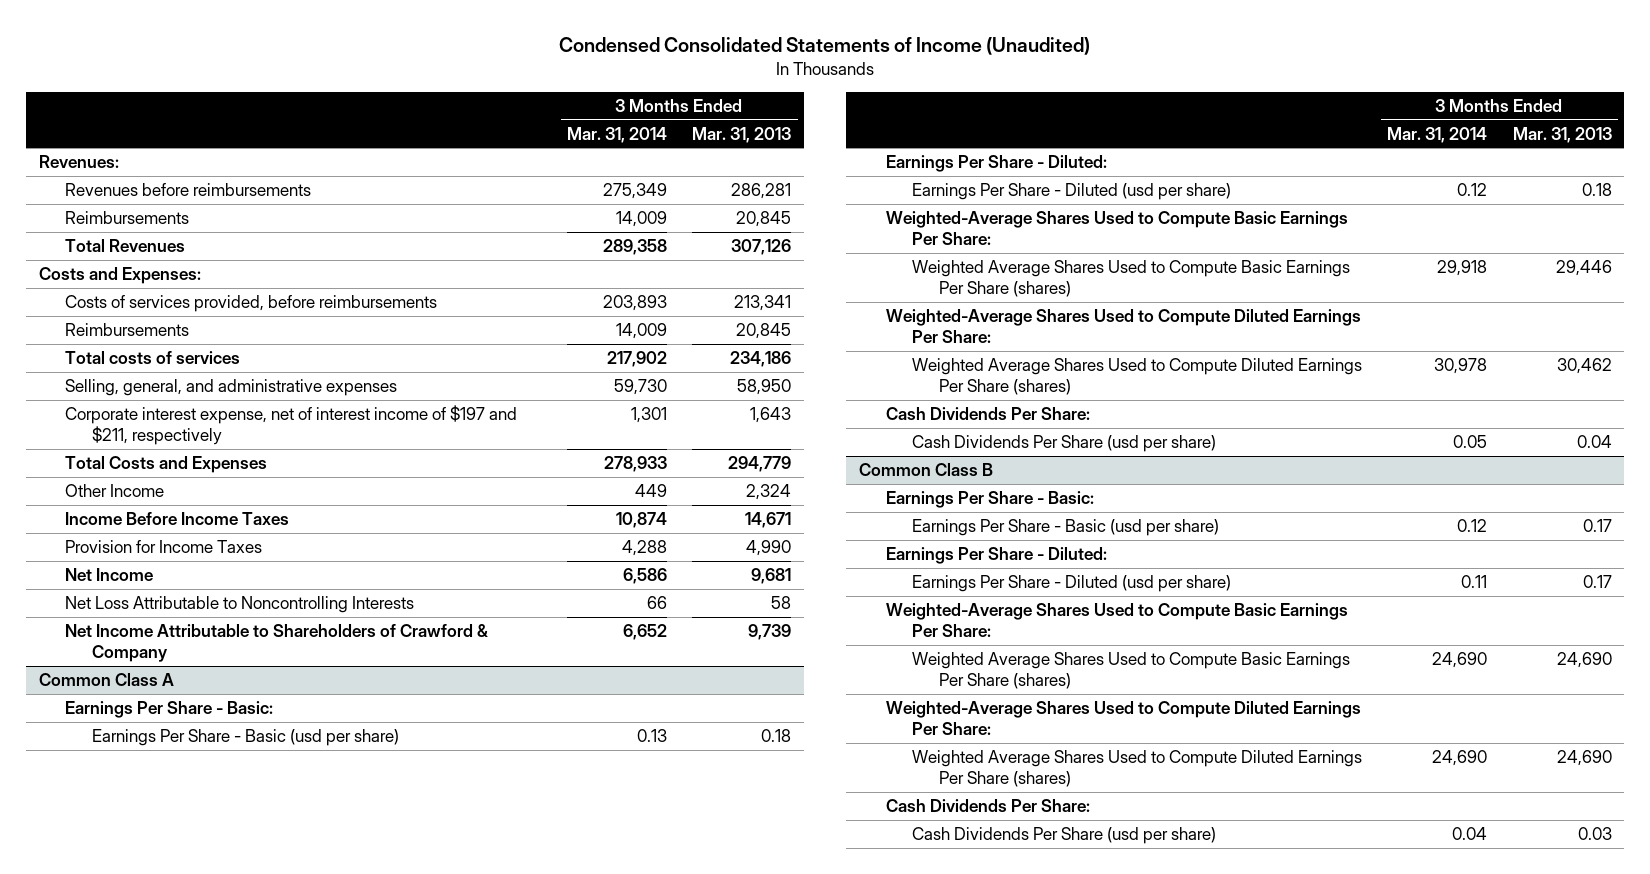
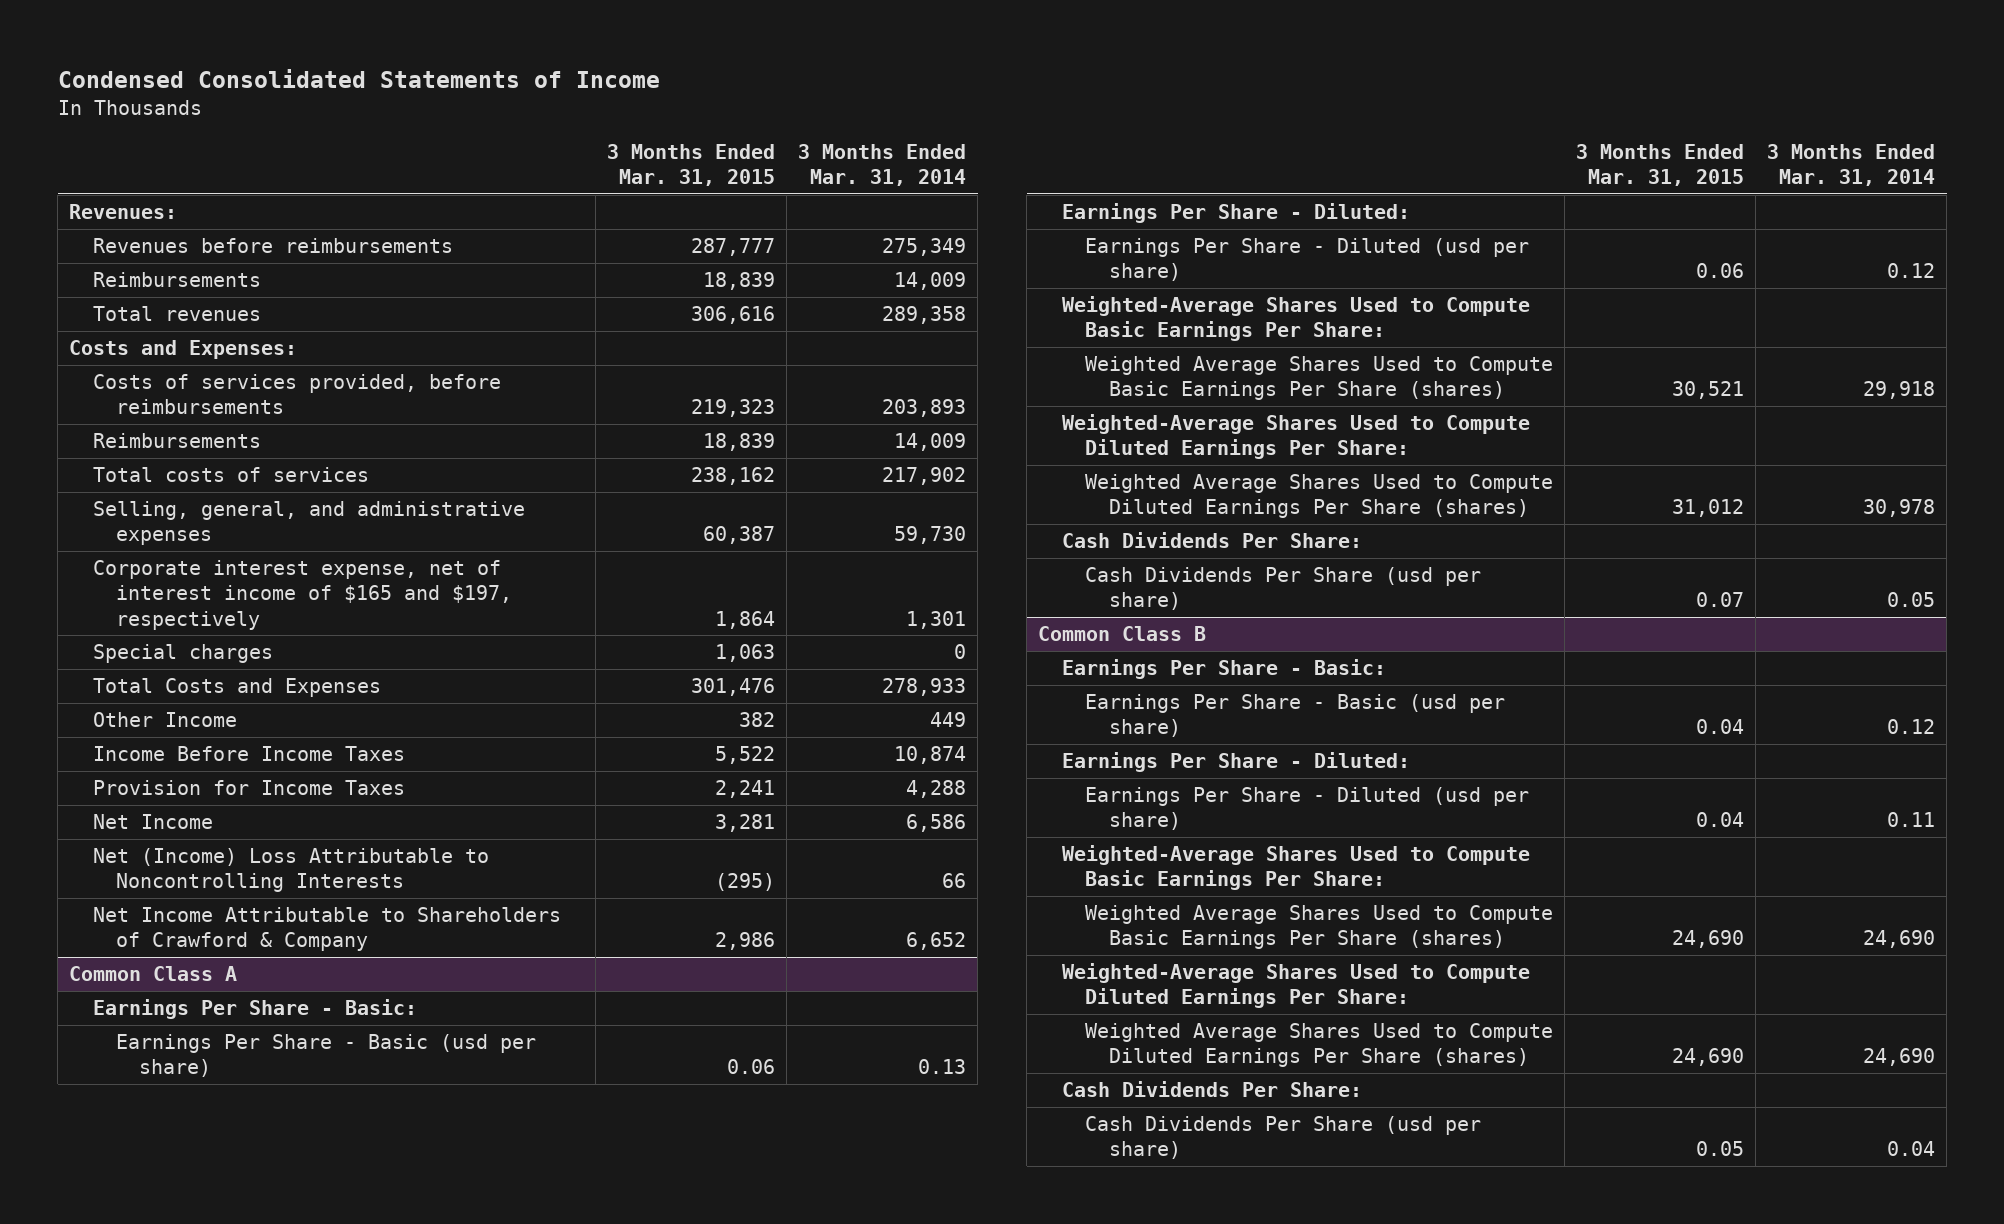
- Condensed Consolidated Statements of Income (Unaudited)
+ Condensed Consolidated Statements of Income
- | 3 Months Ended Mar. 31, 2014 | 3 Months Ended Mar. 31, 2013
+ | 3 Months Ended Mar. 31, 2015 | 3 Months Ended Mar. 31, 2014
- Total Revenues | 289,358 | 307,126
+ Total revenues | 306,616 | 289,358
- Corporate interest expense, net of interest income of $197 and $211, respectively | 1,301 | 1,643
+ Corporate interest expense, net of interest income of $165 and $197, respectively | 1,864 | 1,301
+ Special charges | 1,063 | 0
- Net Loss Attributable to Noncontrolling Interests | 66 | 58
+ Net (Income) Loss Attributable to Noncontrolling Interests | (295) | 66

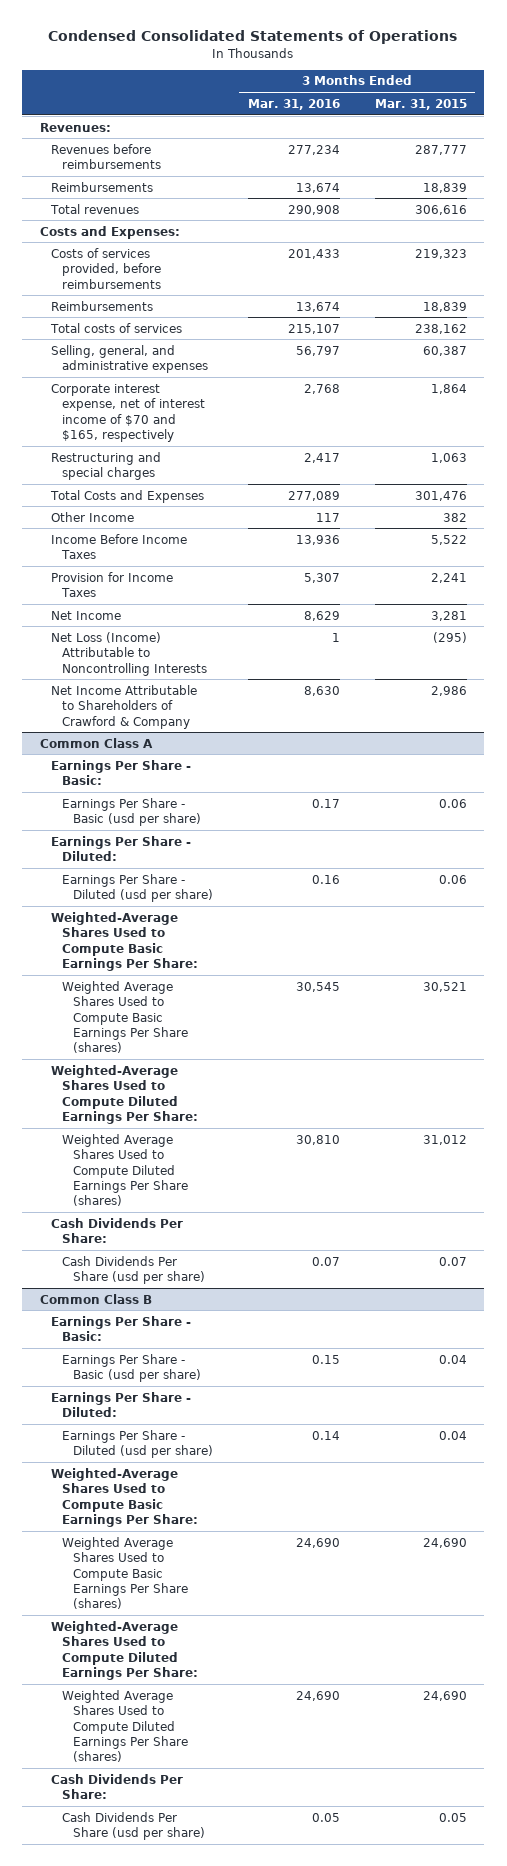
- Condensed Consolidated Statements of Income
+ Condensed Consolidated Statements of Operations
- | 3 Months Ended Mar. 31, 2015 | 3 Months Ended Mar. 31, 2014
+ | 3 Months Ended Mar. 31, 2016 | 3 Months Ended Mar. 31, 2015
- Corporate interest expense, net of interest income of $165 and $197, respectively | 1,864 | 1,301
- Special charges | 1,063 | 0
+ Corporate interest expense, net of interest income of $70 and $165, respectively | 2,768 | 1,864
+ Restructuring and special charges | 2,417 | 1,063
- Net (Income) Loss Attributable to Noncontrolling Interests | (295) | 66
+ Net Loss (Income) Attributable to Noncontrolling Interests | 1 | (295)

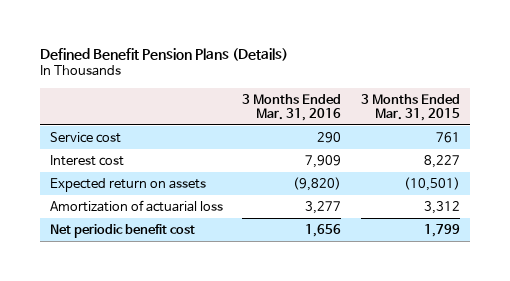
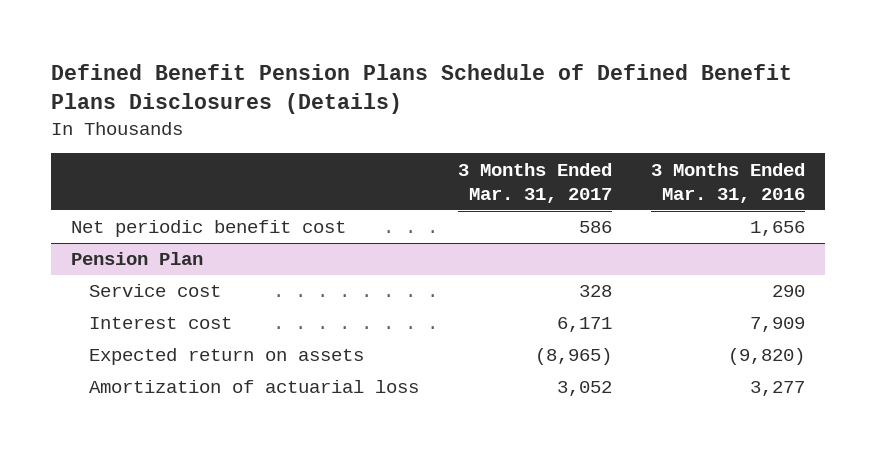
- Defined Benefit Pension Plans (Details)
+ Defined Benefit Pension Plans Schedule of Defined Benefit Plans Disclosures (Details)
- | 3 Months Ended Mar. 31, 2016 | 3 Months Ended Mar. 31, 2015
+ | 3 Months Ended Mar. 31, 2017 | 3 Months Ended Mar. 31, 2016
moved up: Net periodic benefit cost | 586 | 1,656
+ Pension Plan

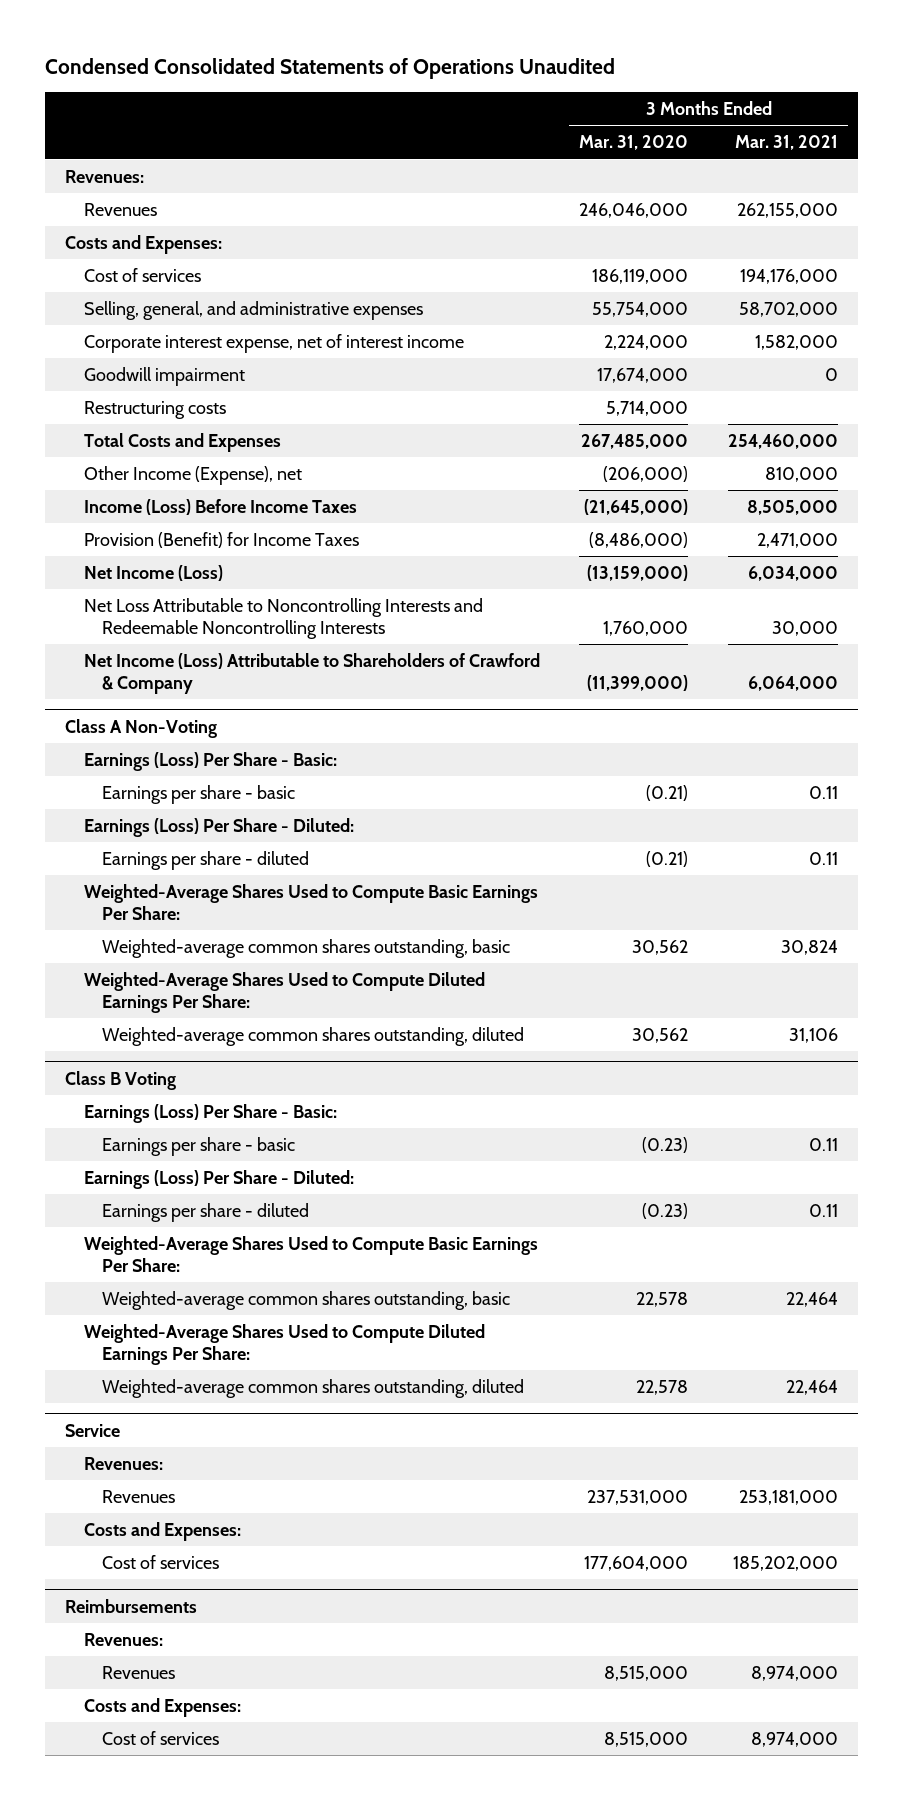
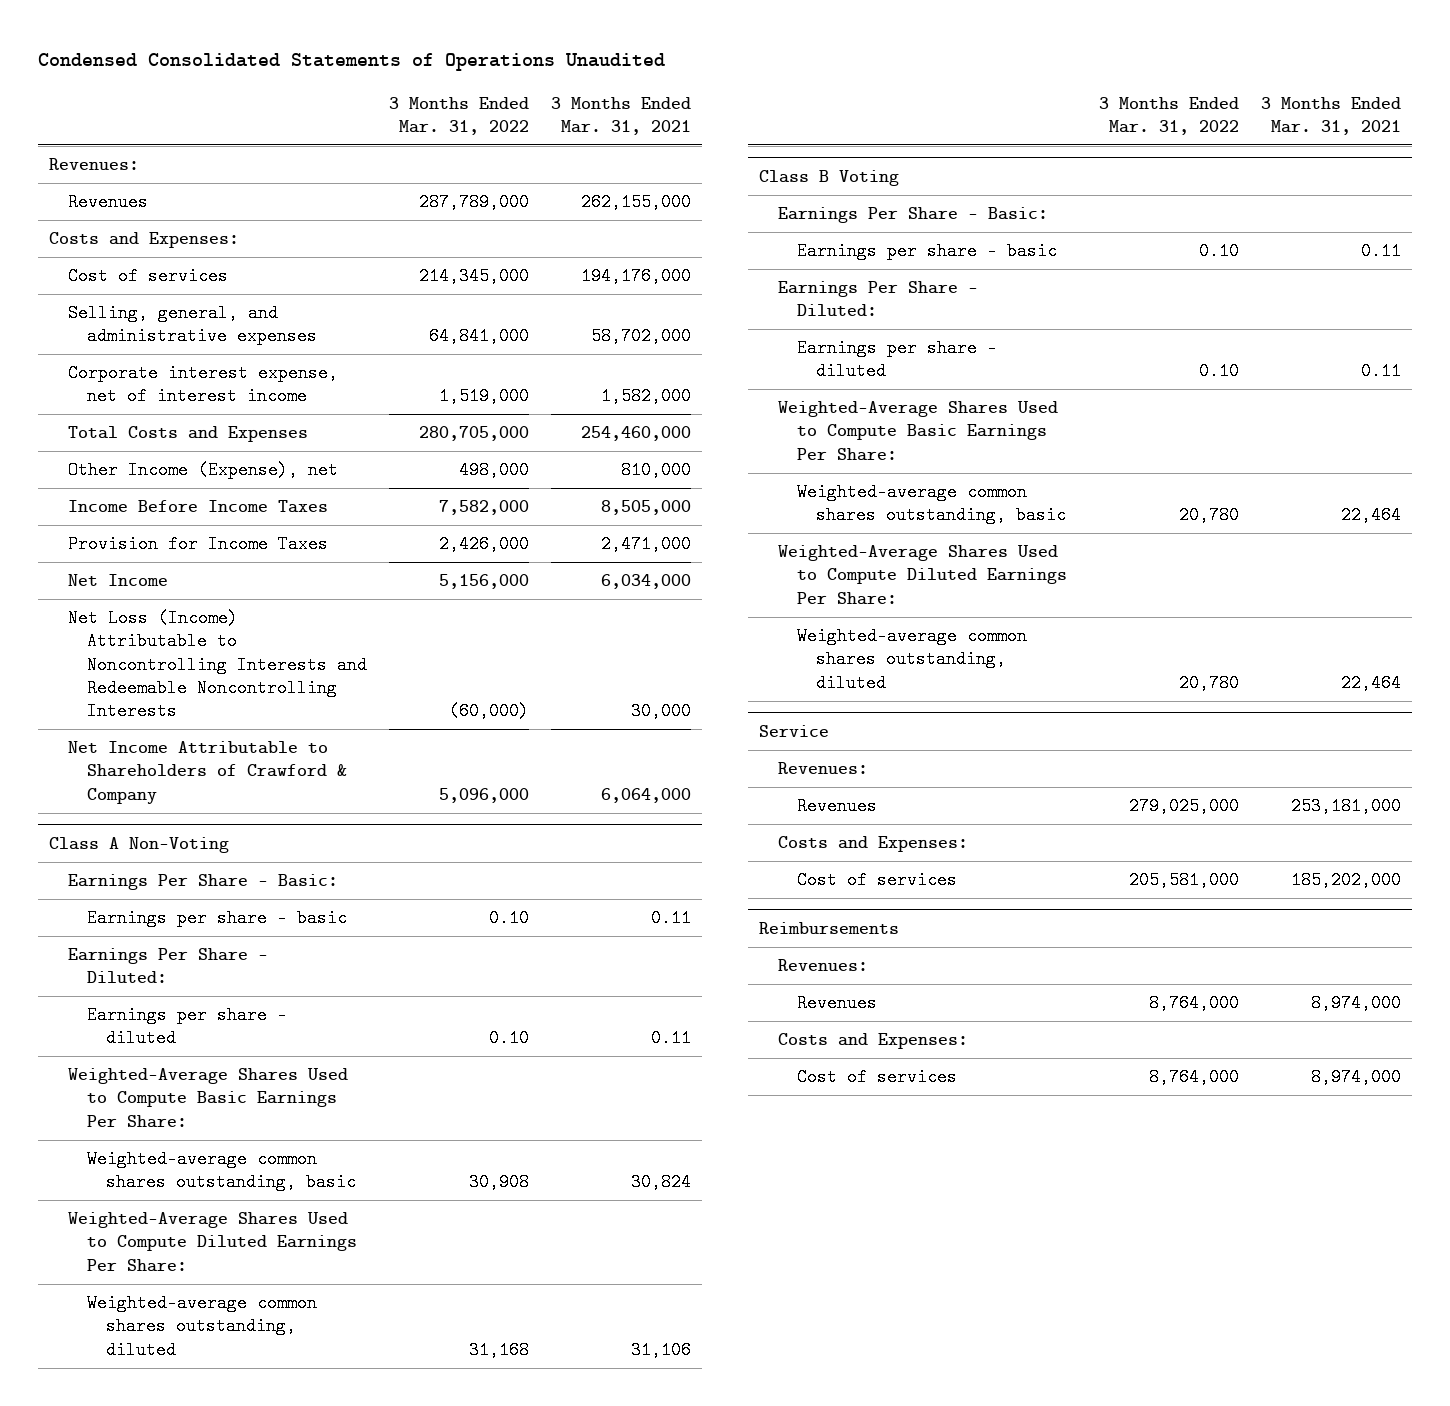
- | 3 Months Ended Mar. 31, 2020 | 3 Months Ended Mar. 31, 2021
+ | 3 Months Ended Mar. 31, 2022 | 3 Months Ended Mar. 31, 2021
- Goodwill impairment | 17,674,000 | 0
- Restructuring costs | 5,714,000 |
- Income (Loss) Before Income Taxes | (21,645,000) | 8,505,000
- Provision (Benefit) for Income Taxes | (8,486,000) | 2,471,000
- Net Income (Loss) | (13,159,000) | 6,034,000
- Net Loss Attributable to Noncontrolling Interests and Redeemable Noncontrolling Interests | 1,760,000 | 30,000
- Net Income (Loss) Attributable to Shareholders of Crawford & Company | (11,399,000) | 6,064,000
+ Income Before Income Taxes | 7,582,000 | 8,505,000
+ Provision for Income Taxes | 2,426,000 | 2,471,000
+ Net Income | 5,156,000 | 6,034,000
+ Net Loss (Income) Attributable to Noncontrolling Interests and Redeemable Noncontrolling Interests | (60,000) | 30,000
+ Net Income Attributable to Shareholders of Crawford & Company | 5,096,000 | 6,064,000
@ Class A Non-Voting
- Earnings (Loss) Per Share - Basic:
+ Earnings Per Share - Basic:
- Earnings (Loss) Per Share - Diluted:
+ Earnings Per Share - Diluted:
@ Class B Voting
- Earnings (Loss) Per Share - Basic:
+ Earnings Per Share - Basic:
- Earnings (Loss) Per Share - Diluted:
+ Earnings Per Share - Diluted:

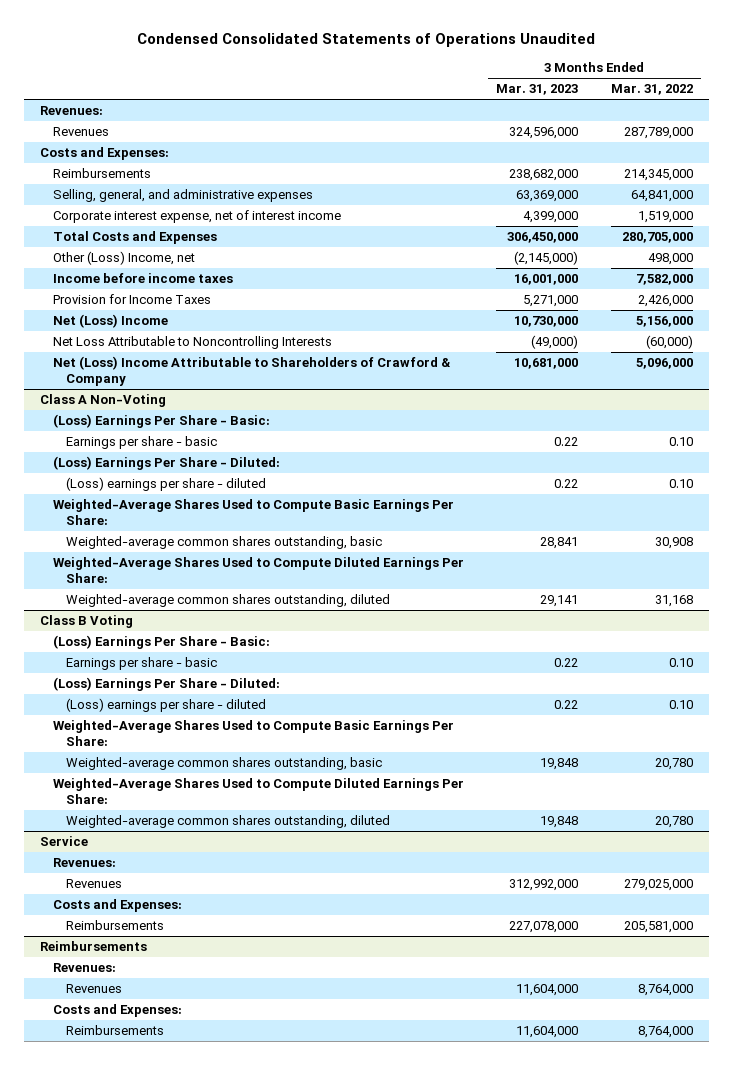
- | 3 Months Ended Mar. 31, 2022 | 3 Months Ended Mar. 31, 2021
+ | 3 Months Ended Mar. 31, 2023 | 3 Months Ended Mar. 31, 2022
- Cost of services | 214,345,000 | 194,176,000
+ Reimbursements | 238,682,000 | 214,345,000
- Other Income (Expense), net | 498,000 | 810,000
- Income Before Income Taxes | 7,582,000 | 8,505,000
+ Other (Loss) Income, net | (2,145,000) | 498,000
+ Income before income taxes | 16,001,000 | 7,582,000
- Net Income | 5,156,000 | 6,034,000
- Net Loss (Income) Attributable to Noncontrolling Interests and Redeemable Noncontrolling Interests | (60,000) | 30,000
- Net Income Attributable to Shareholders of Crawford & Company | 5,096,000 | 6,064,000
+ Net (Loss) Income | 10,730,000 | 5,156,000
+ Net Loss Attributable to Noncontrolling Interests | (49,000) | (60,000)
+ Net (Loss) Income Attributable to Shareholders of Crawford & Company | 10,681,000 | 5,096,000
@ Class A Non-Voting
- Earnings Per Share - Basic:
+ (Loss) Earnings Per Share - Basic:
- Earnings Per Share - Diluted:
- Earnings per share - diluted | 0.10 | 0.11
+ (Loss) Earnings Per Share - Diluted:
+ (Loss) earnings per share - diluted | 0.22 | 0.10
@ Class B Voting
- Earnings Per Share - Basic:
+ (Loss) Earnings Per Share - Basic:
- Earnings Per Share - Diluted:
- Earnings per share - diluted | 0.10 | 0.11
+ (Loss) Earnings Per Share - Diluted:
+ (Loss) earnings per share - diluted | 0.22 | 0.10
@ Service
- Cost of services | 205,581,000 | 185,202,000
+ Reimbursements | 227,078,000 | 205,581,000
@ Reimbursements
- Cost of services | 8,764,000 | 8,974,000
+ Reimbursements | 11,604,000 | 8,764,000

